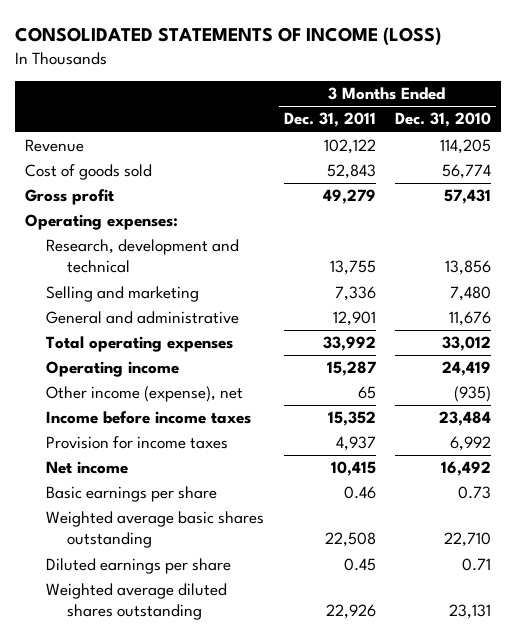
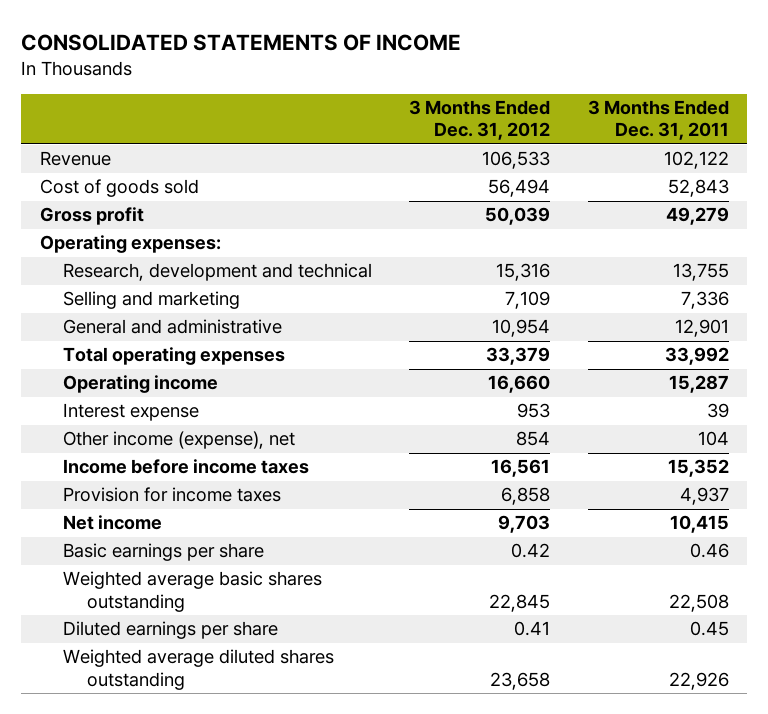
- CONSOLIDATED STATEMENTS OF INCOME (LOSS)
+ CONSOLIDATED STATEMENTS OF INCOME
- | 3 Months Ended Dec. 31, 2011 | 3 Months Ended Dec. 31, 2010
+ | 3 Months Ended Dec. 31, 2012 | 3 Months Ended Dec. 31, 2011
- Other income (expense), net | 65 | (935)
+ Interest expense | 953 | 39
+ Other income (expense), net | 854 | 104

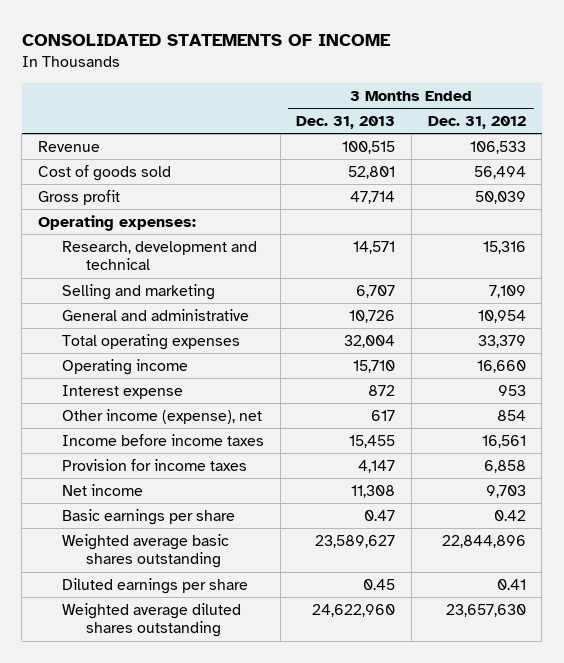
- | 3 Months Ended Dec. 31, 2012 | 3 Months Ended Dec. 31, 2011
+ | 3 Months Ended Dec. 31, 2013 | 3 Months Ended Dec. 31, 2012
- Weighted average basic shares outstanding | 22,845 | 22,508
+ Weighted average basic shares outstanding | 23,589,627 | 22,844,896
- Weighted average diluted shares outstanding | 23,658 | 22,926
+ Weighted average diluted shares outstanding | 24,622,960 | 23,657,630

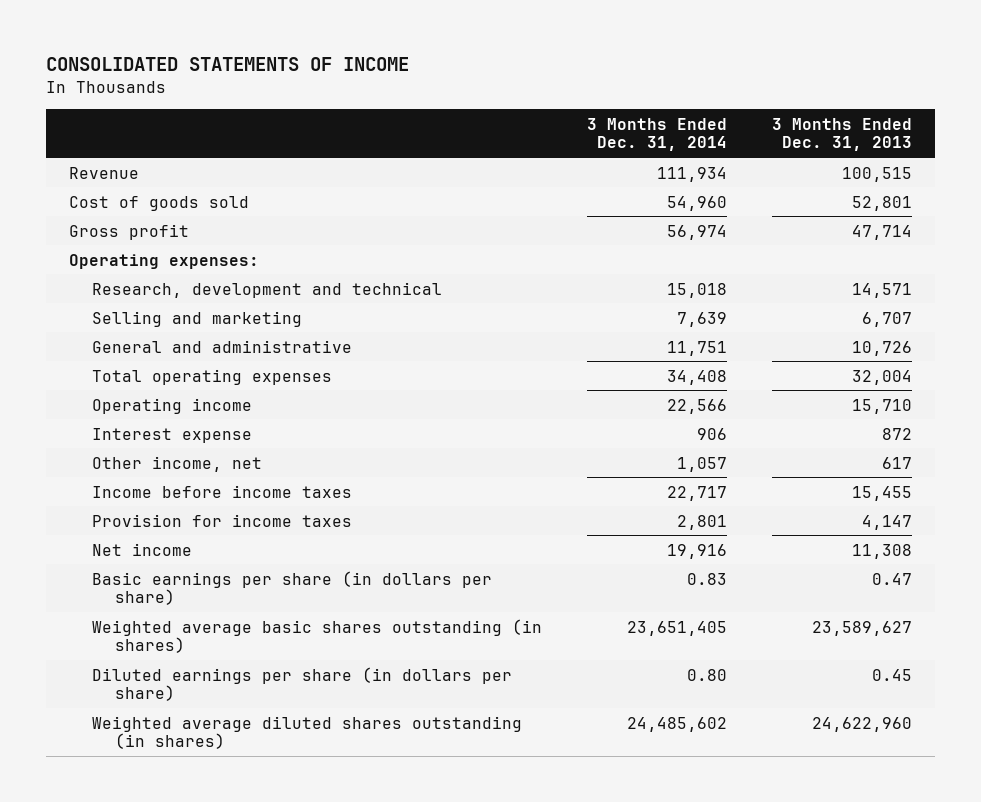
- | 3 Months Ended Dec. 31, 2013 | 3 Months Ended Dec. 31, 2012
+ | 3 Months Ended Dec. 31, 2014 | 3 Months Ended Dec. 31, 2013
- Other income (expense), net | 617 | 854
+ Other income, net | 1,057 | 617
- Basic earnings per share | 0.47 | 0.42
- Weighted average basic shares outstanding | 23,589,627 | 22,844,896
- Diluted earnings per share | 0.45 | 0.41
- Weighted average diluted shares outstanding | 24,622,960 | 23,657,630
+ Basic earnings per share (in dollars per share) | 0.83 | 0.47
+ Weighted average basic shares outstanding (in shares) | 23,651,405 | 23,589,627
+ Diluted earnings per share (in dollars per share) | 0.80 | 0.45
+ Weighted average diluted shares outstanding (in shares) | 24,485,602 | 24,622,960

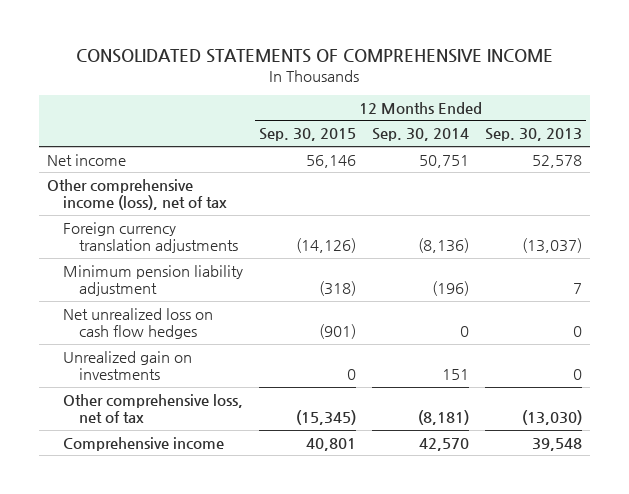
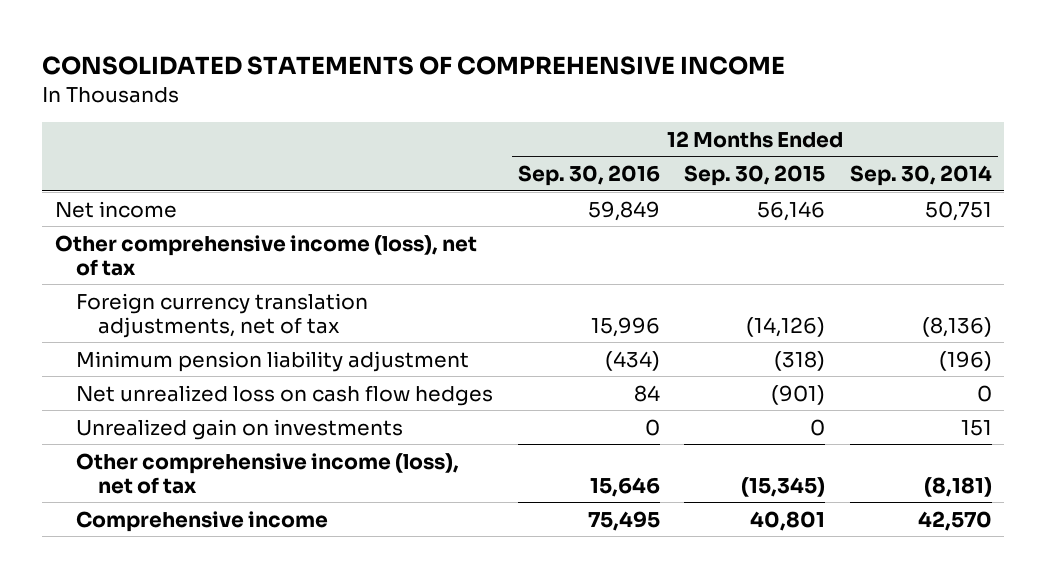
- | 12 Months Ended Sep. 30, 2015 | 12 Months Ended Sep. 30, 2014 | 12 Months Ended Sep. 30, 2013
+ | 12 Months Ended Sep. 30, 2016 | 12 Months Ended Sep. 30, 2015 | 12 Months Ended Sep. 30, 2014
- Foreign currency translation adjustments | (14,126) | (8,136) | (13,037)
+ Foreign currency translation adjustments, net of tax | 15,996 | (14,126) | (8,136)
- Other comprehensive loss, net of tax | (15,345) | (8,181) | (13,030)
+ Other comprehensive income (loss), net of tax | 15,646 | (15,345) | (8,181)

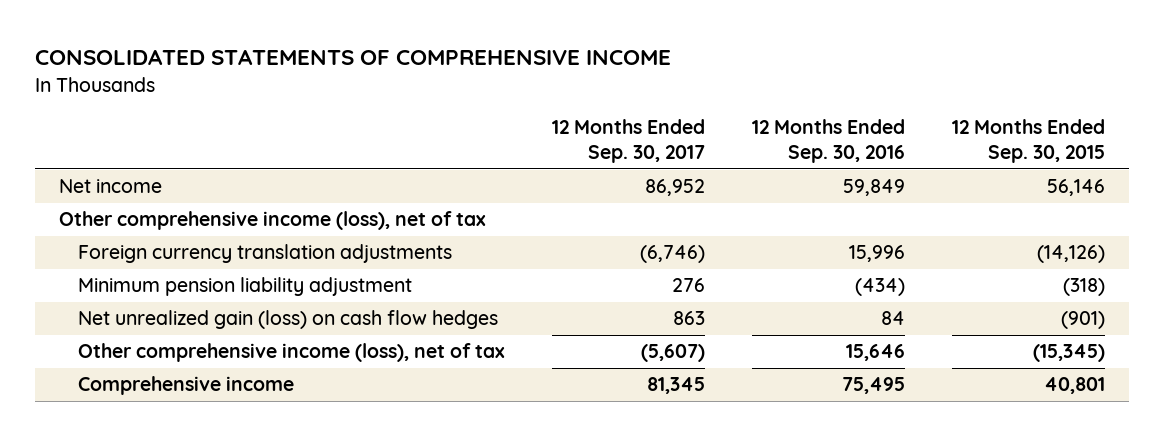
- | 12 Months Ended Sep. 30, 2016 | 12 Months Ended Sep. 30, 2015 | 12 Months Ended Sep. 30, 2014
+ | 12 Months Ended Sep. 30, 2017 | 12 Months Ended Sep. 30, 2016 | 12 Months Ended Sep. 30, 2015
- Foreign currency translation adjustments, net of tax | 15,996 | (14,126) | (8,136)
+ Foreign currency translation adjustments | (6,746) | 15,996 | (14,126)
- Net unrealized loss on cash flow hedges | 84 | (901) | 0
- Unrealized gain on investments | 0 | 0 | 151
+ Net unrealized gain (loss) on cash flow hedges | 863 | 84 | (901)

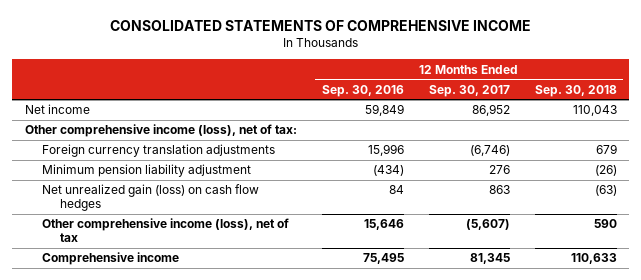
- | 12 Months Ended Sep. 30, 2017 | 12 Months Ended Sep. 30, 2016 | 12 Months Ended Sep. 30, 2015
+ | 12 Months Ended Sep. 30, 2016 | 12 Months Ended Sep. 30, 2017 | 12 Months Ended Sep. 30, 2018
- Other comprehensive income (loss), net of tax
+ Other comprehensive income (loss), net of tax:

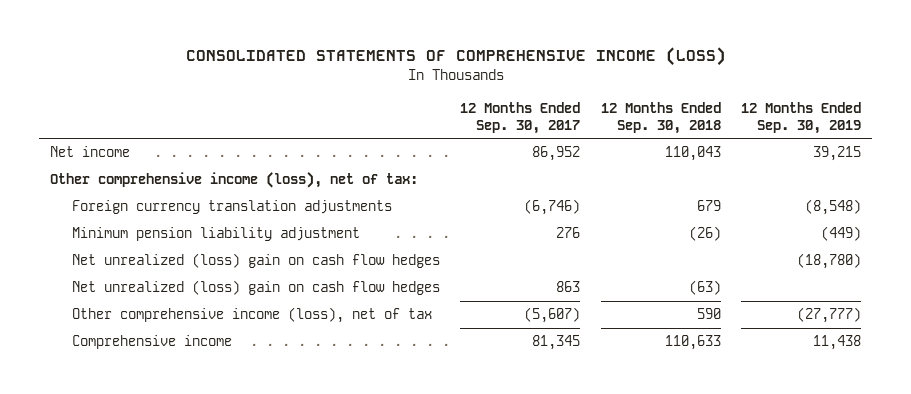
- CONSOLIDATED STATEMENTS OF COMPREHENSIVE INCOME
+ CONSOLIDATED STATEMENTS OF COMPREHENSIVE INCOME (LOSS)
- | 12 Months Ended Sep. 30, 2016 | 12 Months Ended Sep. 30, 2017 | 12 Months Ended Sep. 30, 2018
+ | 12 Months Ended Sep. 30, 2017 | 12 Months Ended Sep. 30, 2018 | 12 Months Ended Sep. 30, 2019
- Net unrealized gain (loss) on cash flow hedges | 84 | 863 | (63)
+ Net unrealized (loss) gain on cash flow hedges | | | (18,780)
+ Net unrealized (loss) gain on cash flow hedges | 863 | (63) |

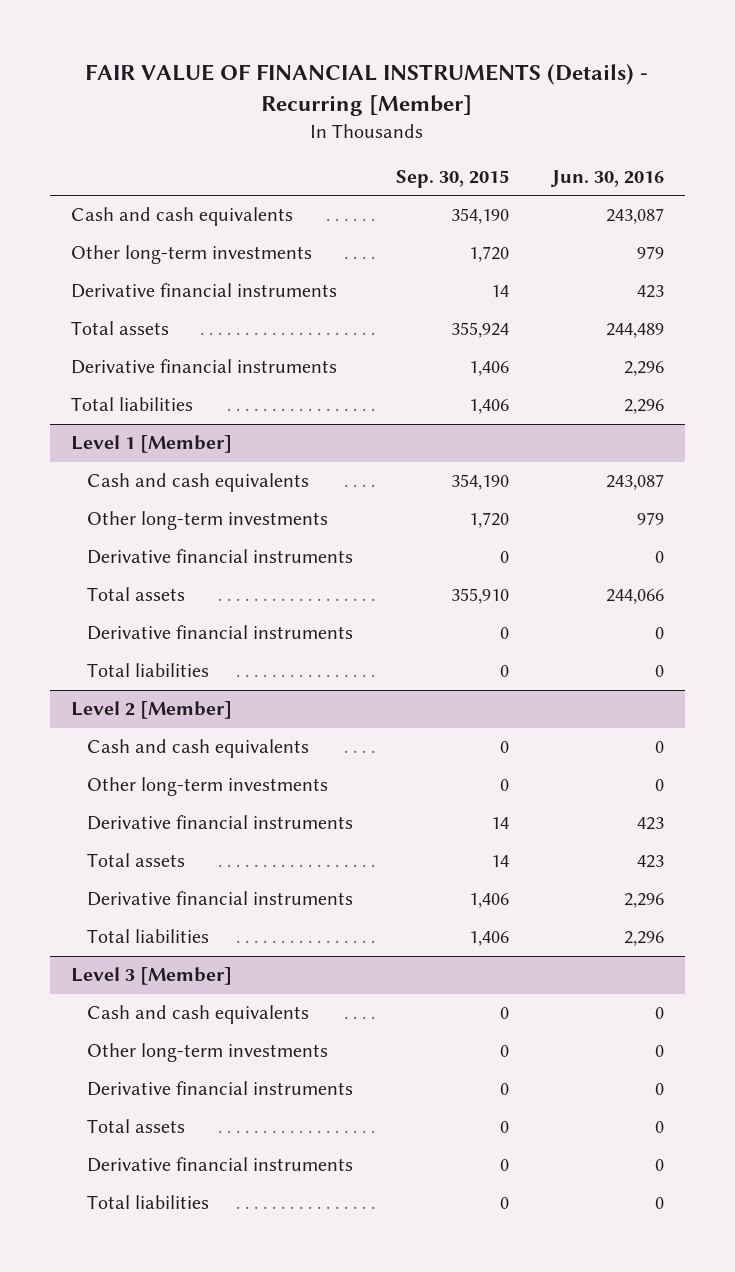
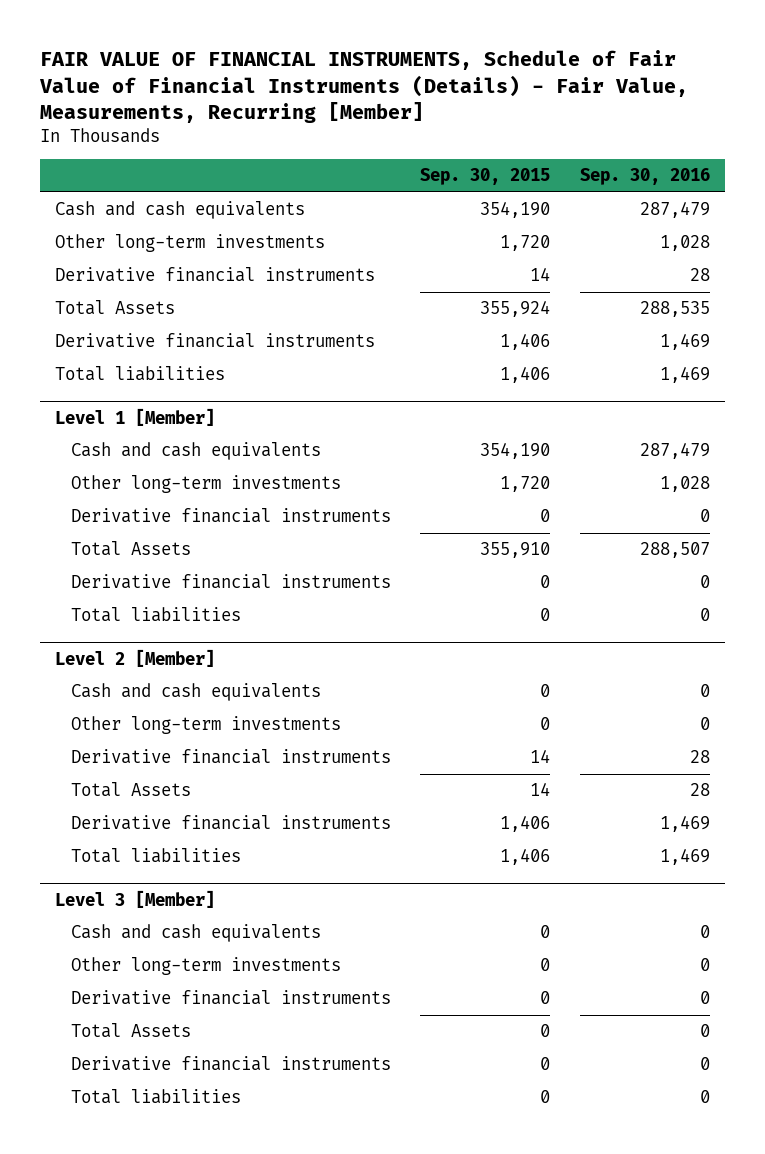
- FAIR VALUE OF FINANCIAL INSTRUMENTS (Details) - Recurring [Member]
+ FAIR VALUE OF FINANCIAL INSTRUMENTS, Schedule of Fair Value of Financial Instruments (Details) - Fair Value, Measurements, Recurring [Member]
- | Sep. 30, 2015 | Jun. 30, 2016
+ | Sep. 30, 2015 | Sep. 30, 2016
- Total assets | 355,924 | 244,489
+ Total Assets | 355,924 | 288,535
@ Level 1 [Member]
- Total assets | 355,910 | 244,066
+ Total Assets | 355,910 | 288,507
@ Level 2 [Member]
- Total assets | 14 | 423
+ Total Assets | 14 | 28
@ Level 3 [Member]
- Total assets | 0 | 0
+ Total Assets | 0 | 0

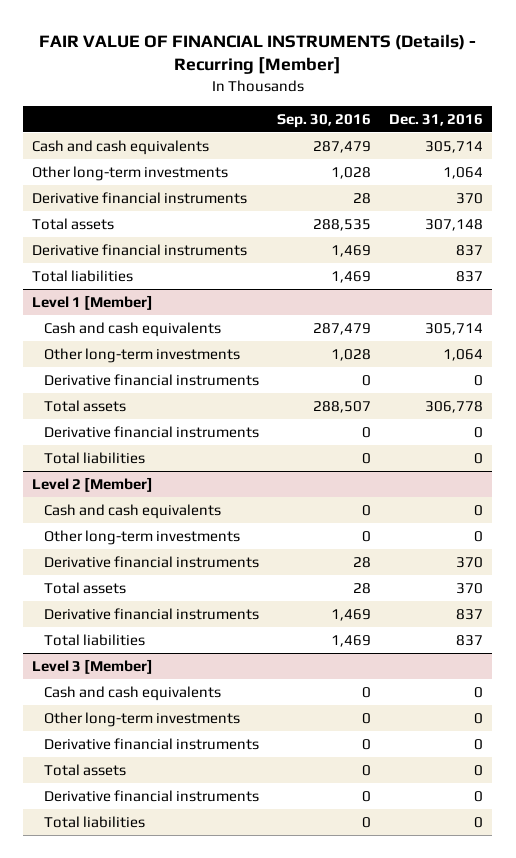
- FAIR VALUE OF FINANCIAL INSTRUMENTS, Schedule of Fair Value of Financial Instruments (Details) - Fair Value, Measurements, Recurring [Member]
+ FAIR VALUE OF FINANCIAL INSTRUMENTS (Details) - Recurring [Member]
- | Sep. 30, 2015 | Sep. 30, 2016
+ | Sep. 30, 2016 | Dec. 31, 2016
- Total Assets | 355,924 | 288,535
+ Total assets | 288,535 | 307,148
@ Level 1 [Member]
- Total Assets | 355,910 | 288,507
+ Total assets | 288,507 | 306,778
@ Level 2 [Member]
- Total Assets | 14 | 28
+ Total assets | 28 | 370
@ Level 3 [Member]
- Total Assets | 0 | 0
+ Total assets | 0 | 0

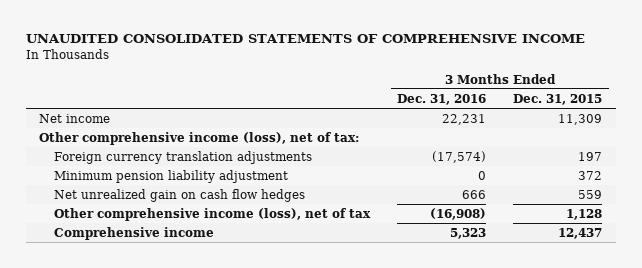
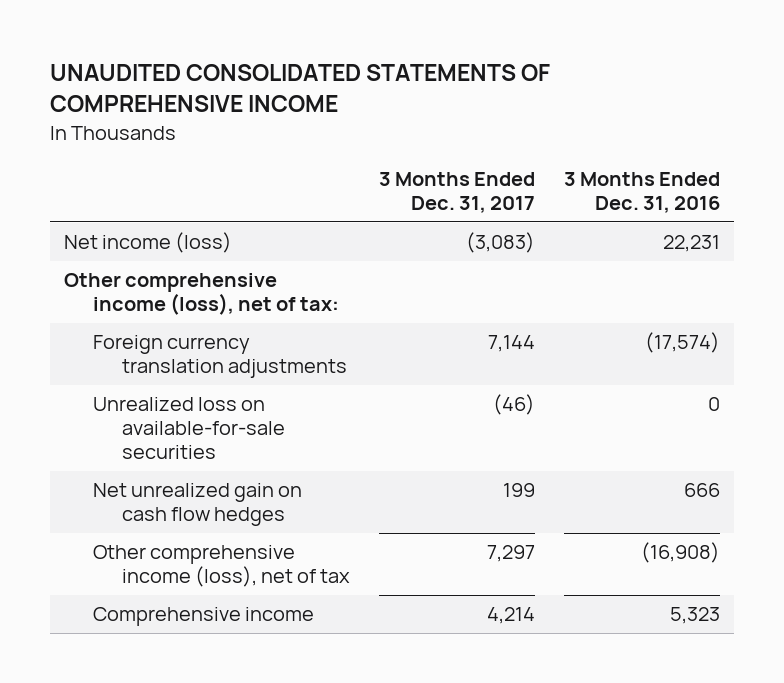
- | 3 Months Ended Dec. 31, 2016 | 3 Months Ended Dec. 31, 2015
+ | 3 Months Ended Dec. 31, 2017 | 3 Months Ended Dec. 31, 2016
- Net income | 22,231 | 11,309
+ Net income (loss) | (3,083) | 22,231
- Minimum pension liability adjustment | 0 | 372
+ Unrealized loss on available-for-sale securities | (46) | 0

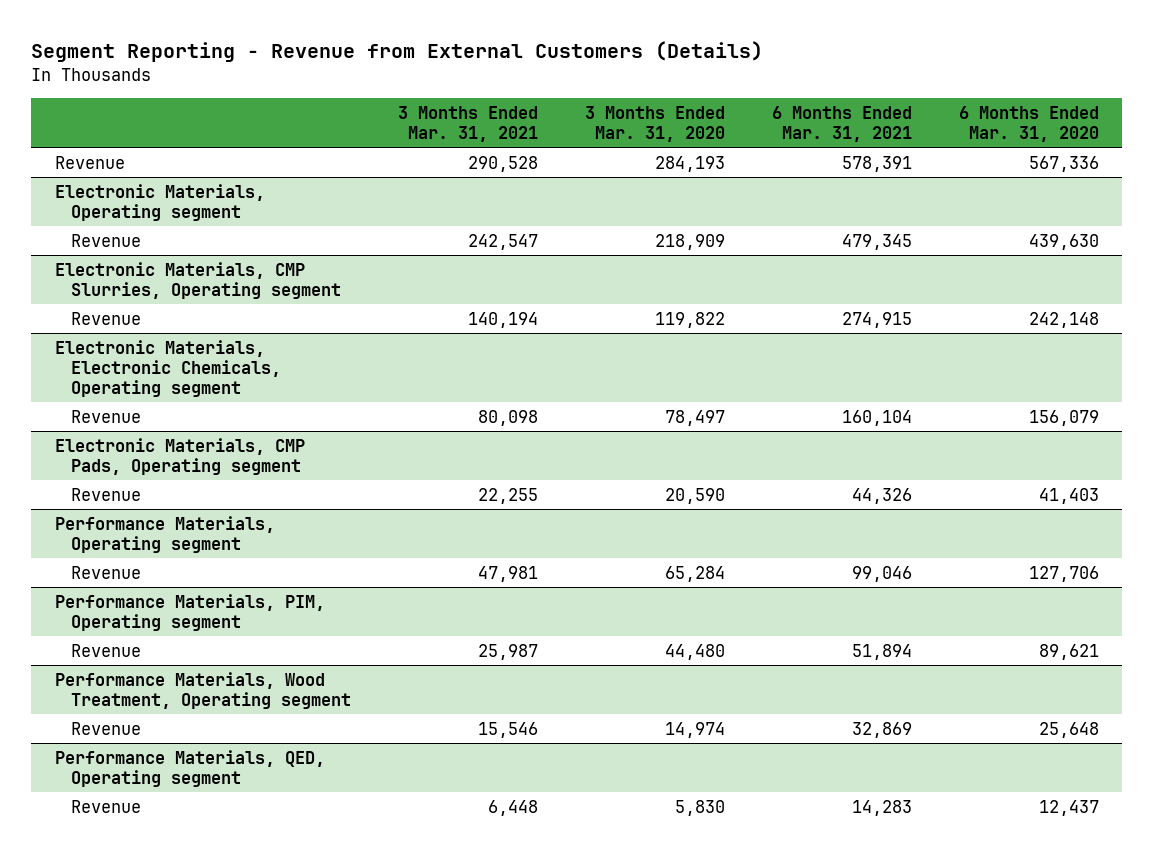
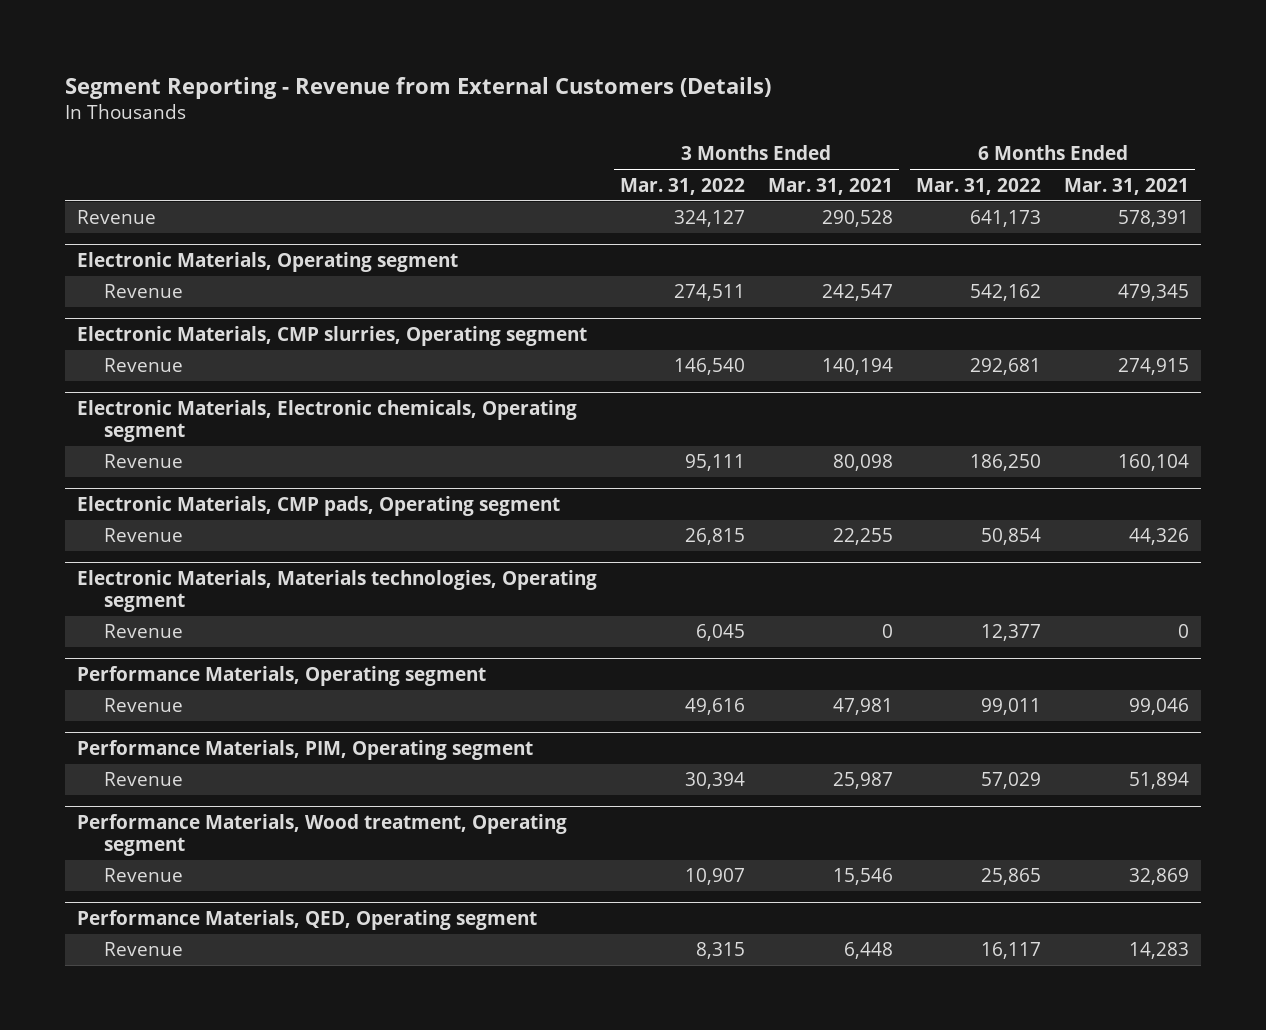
- | 3 Months Ended Mar. 31, 2021 | 3 Months Ended Mar. 31, 2020 | 6 Months Ended Mar. 31, 2021 | 6 Months Ended Mar. 31, 2020
+ | 3 Months Ended Mar. 31, 2022 | 3 Months Ended Mar. 31, 2021 | 6 Months Ended Mar. 31, 2022 | 6 Months Ended Mar. 31, 2021
- Electronic Materials, CMP Slurries, Operating segment
+ Electronic Materials, CMP slurries, Operating segment
- Electronic Materials, Electronic Chemicals, Operating segment
+ Electronic Materials, Electronic chemicals, Operating segment
- Electronic Materials, CMP Pads, Operating segment
+ Electronic Materials, CMP pads, Operating segment
+ Electronic Materials, Materials technologies, Operating segment
+ Revenue | 6,045 | 0 | 12,377 | 0
- Performance Materials, Wood Treatment, Operating segment
+ Performance Materials, Wood treatment, Operating segment

